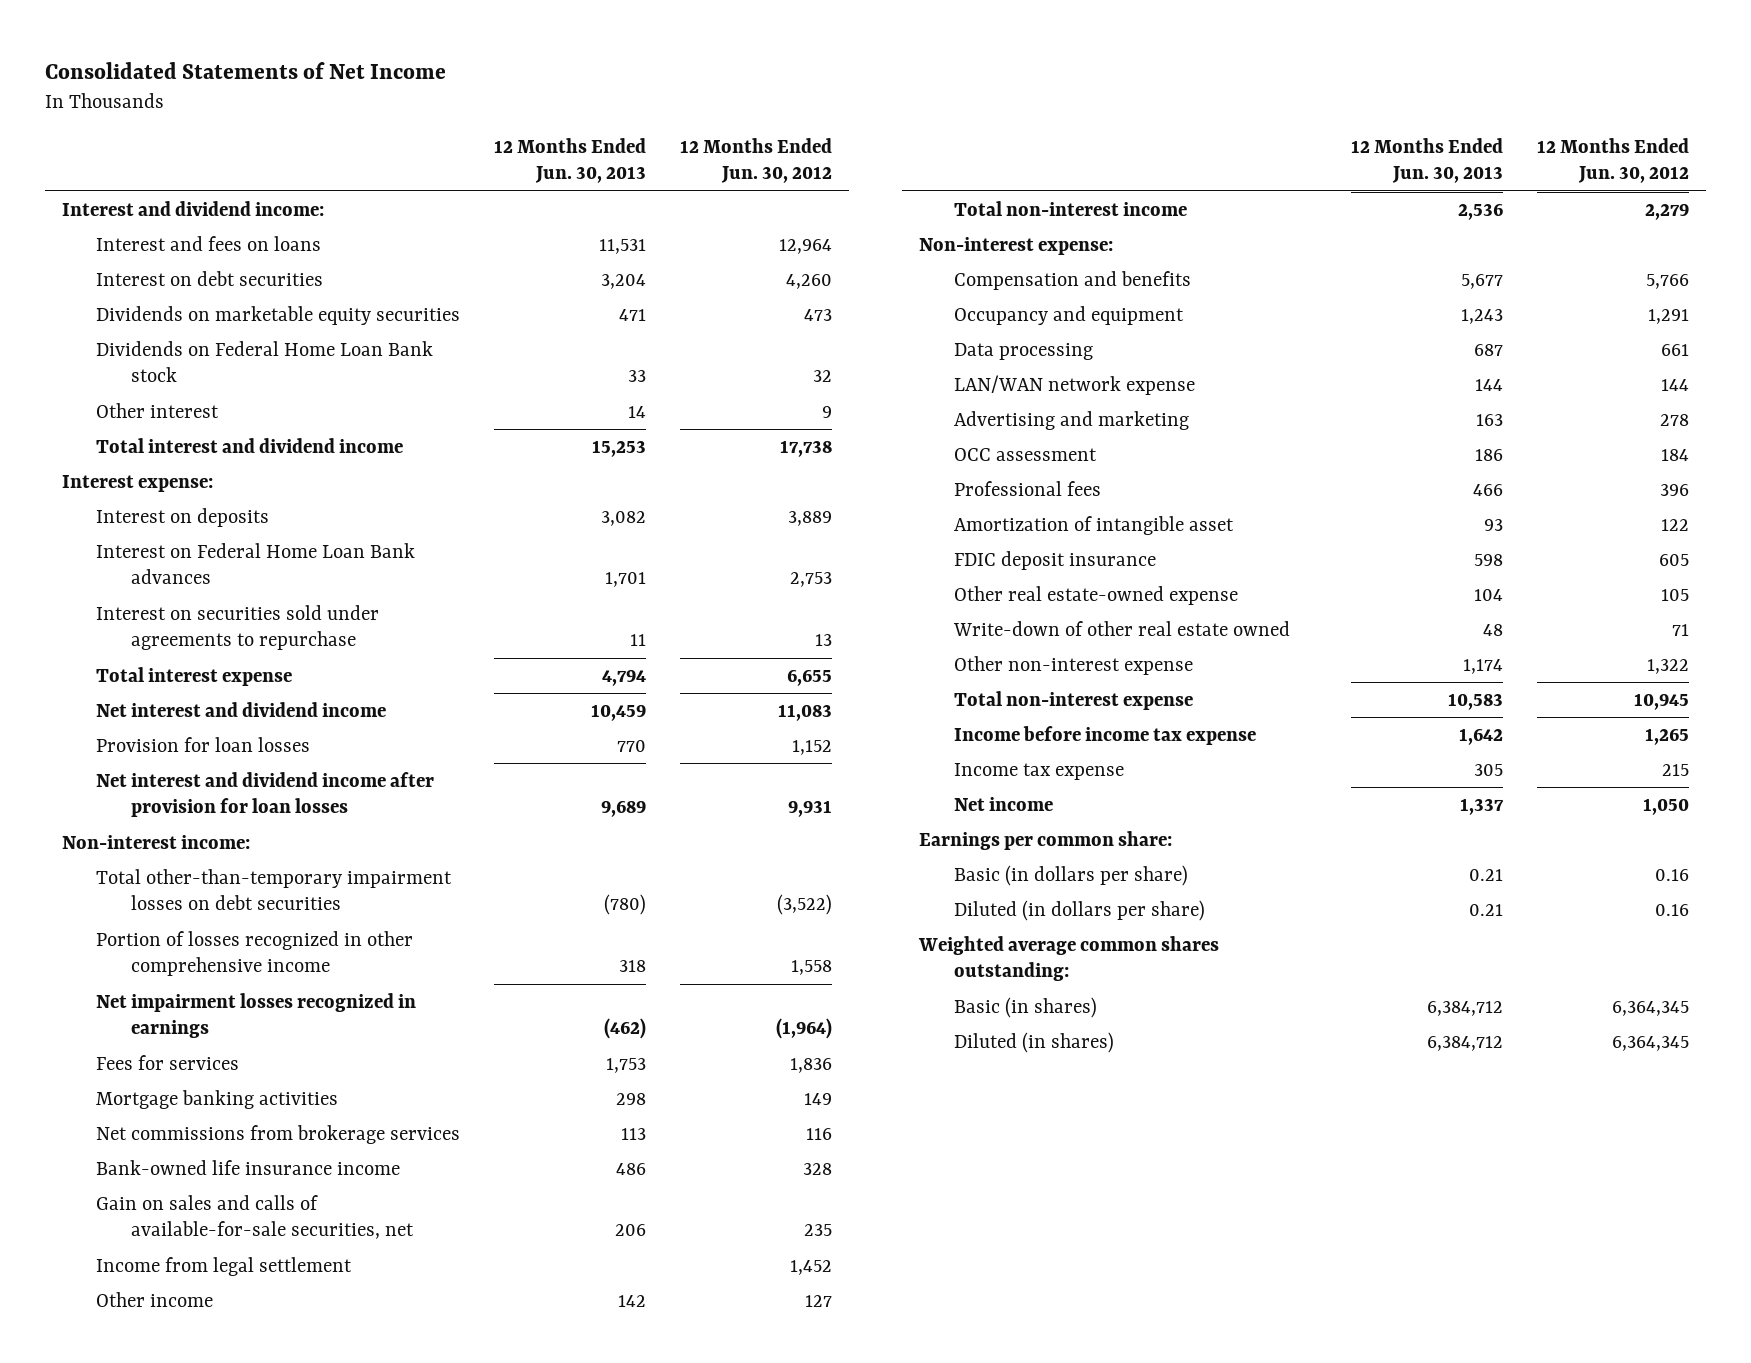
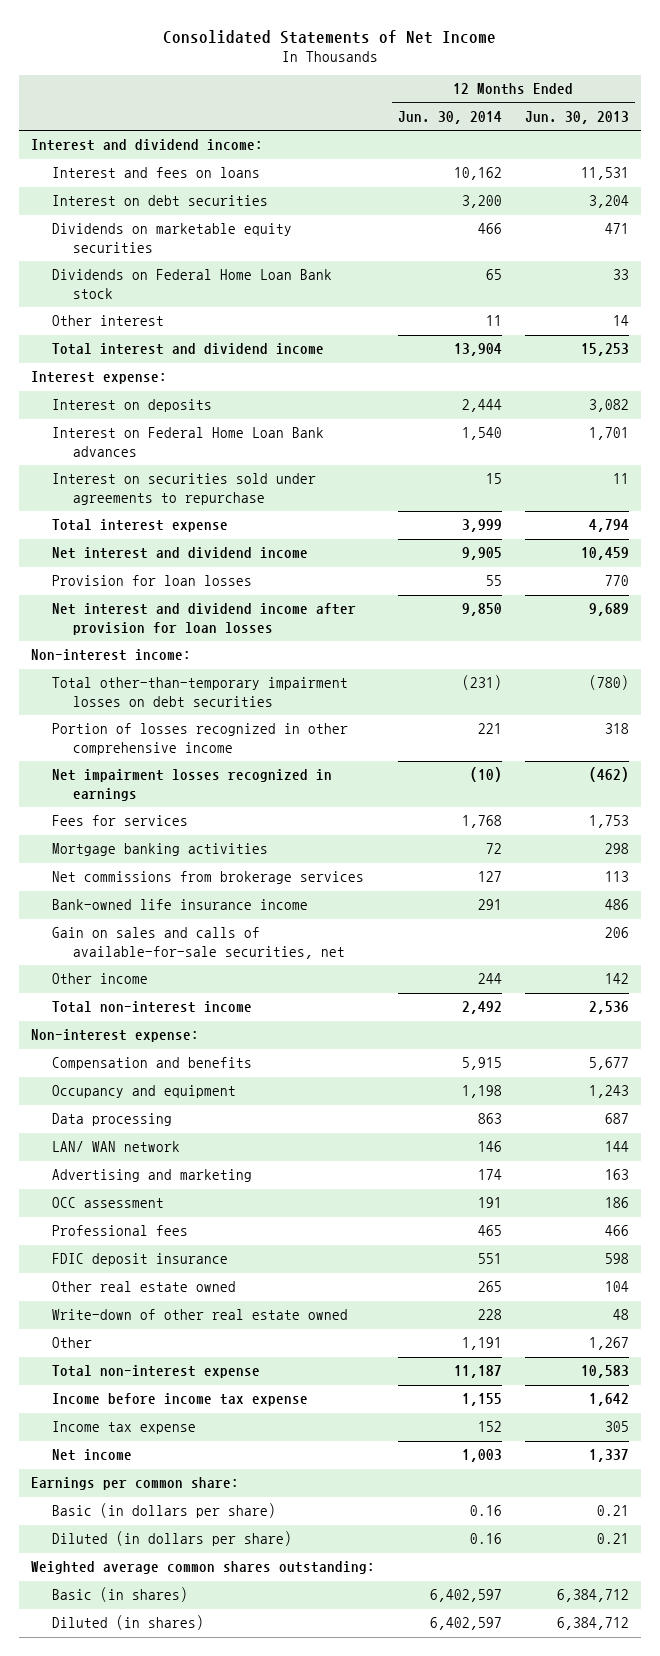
- | 12 Months Ended Jun. 30, 2013 | 12 Months Ended Jun. 30, 2012
+ | 12 Months Ended Jun. 30, 2014 | 12 Months Ended Jun. 30, 2013
- Income from legal settlement | | 1,452
- LAN/WAN network expense | 144 | 144
+ LAN/ WAN network | 146 | 144
- Amortization of intangible asset | 93 | 122
- Other real estate-owned expense | 104 | 105
+ Other real estate owned | 265 | 104
- Other non-interest expense | 1,174 | 1,322
+ Other | 1,191 | 1,267

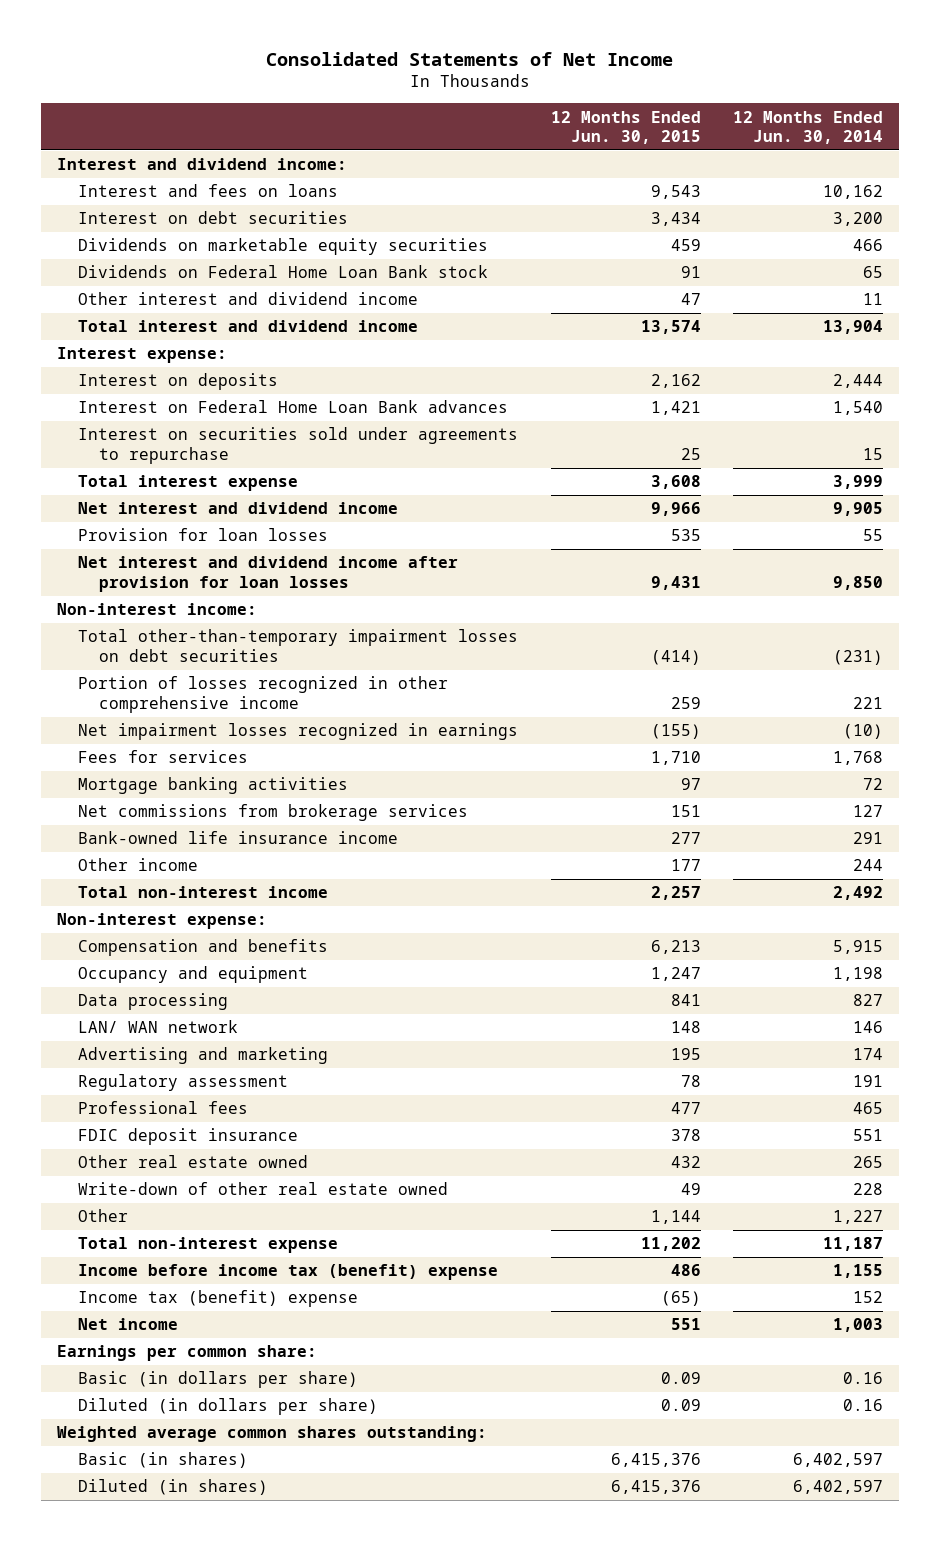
- | 12 Months Ended Jun. 30, 2014 | 12 Months Ended Jun. 30, 2013
+ | 12 Months Ended Jun. 30, 2015 | 12 Months Ended Jun. 30, 2014
- Other interest | 11 | 14
+ Other interest and dividend income | 47 | 11
- Gain on sales and calls of available-for-sale securities, net | | 206
- Data processing | 863 | 687
+ Data processing | 841 | 827
- OCC assessment | 191 | 186
+ Regulatory assessment | 78 | 191
- Other | 1,191 | 1,267
+ Other | 1,144 | 1,227
- Income before income tax expense | 1,155 | 1,642
- Income tax expense | 152 | 305
+ Income before income tax (benefit) expense | 486 | 1,155
+ Income tax (benefit) expense | (65) | 152

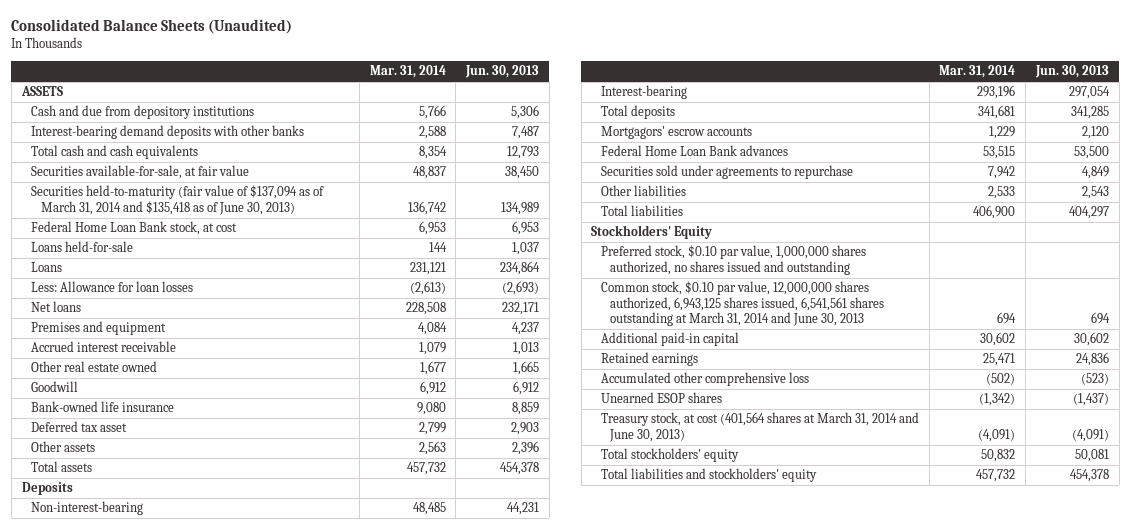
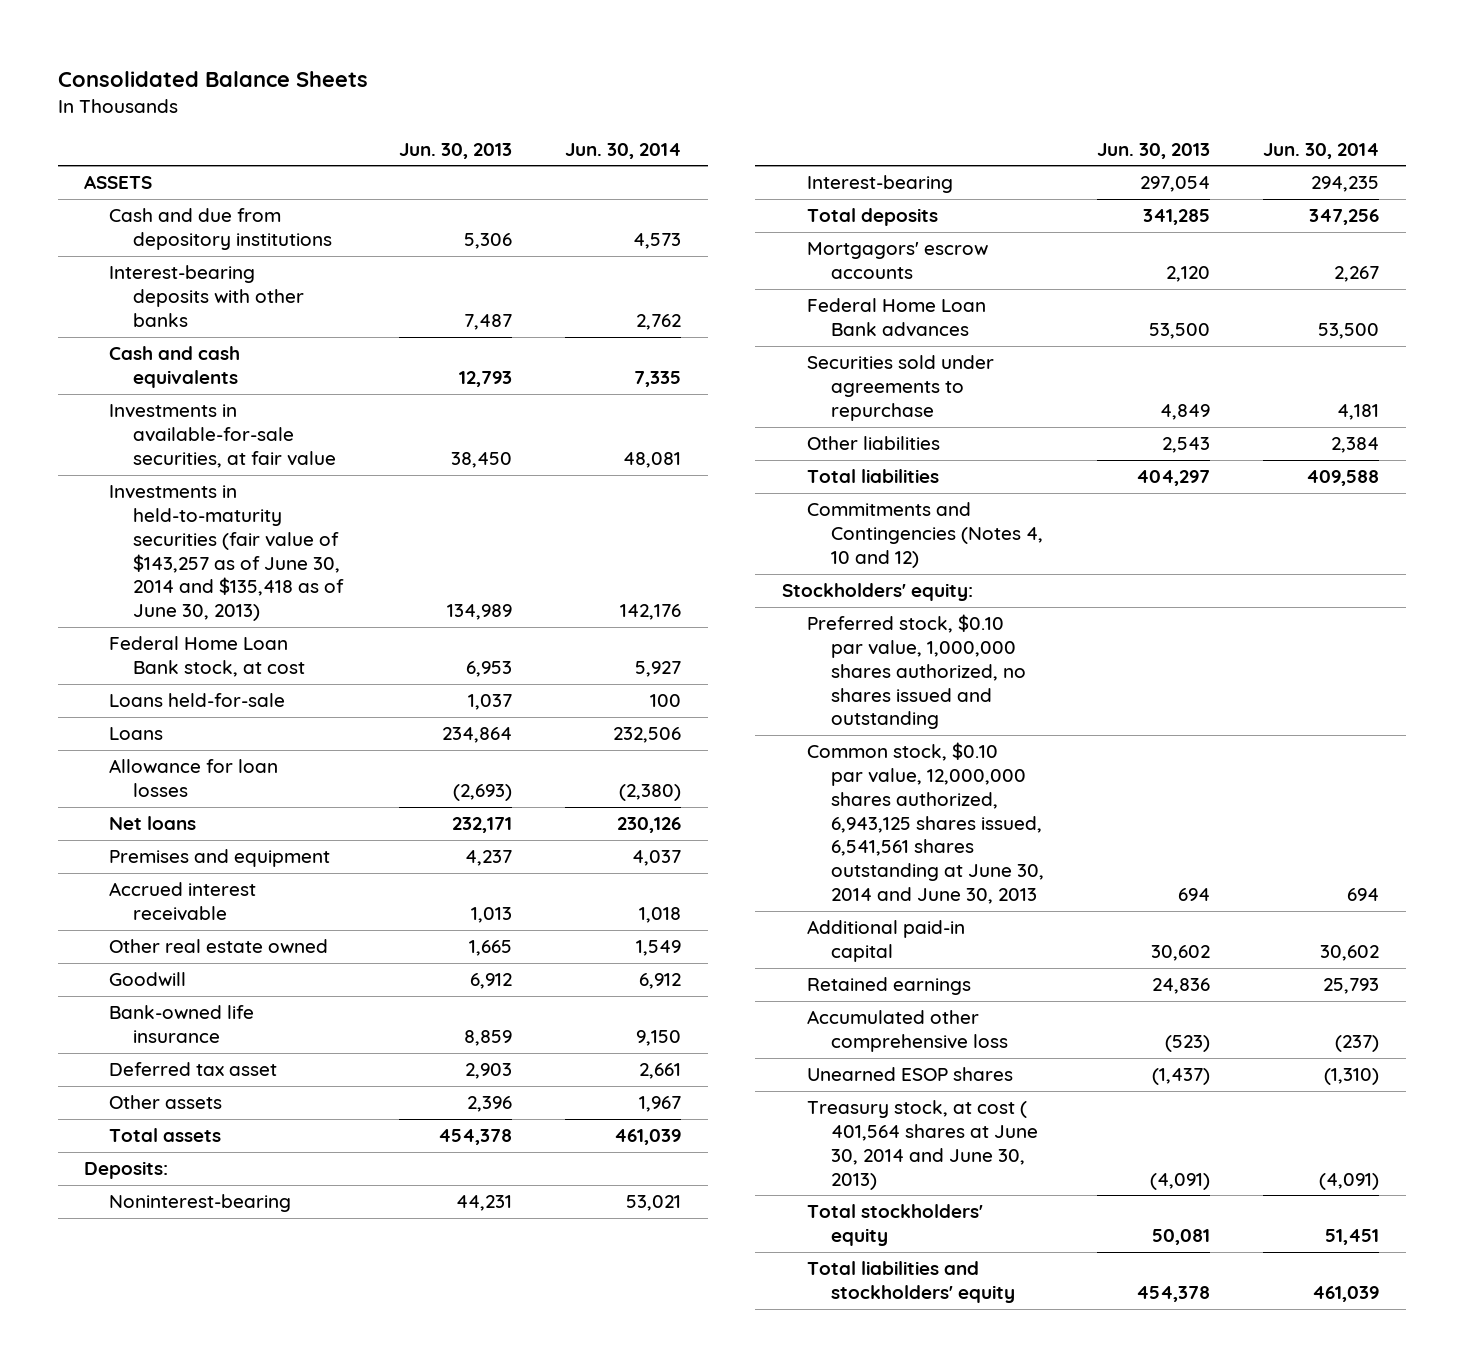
- Consolidated Balance Sheets (Unaudited)
+ Consolidated Balance Sheets
- | Mar. 31, 2014 | Jun. 30, 2013
+ | Jun. 30, 2013 | Jun. 30, 2014
- Interest-bearing demand deposits with other banks | 2,588 | 7,487
- Total cash and cash equivalents | 8,354 | 12,793
- Securities available-for-sale, at fair value | 48,837 | 38,450
- Securities held-to-maturity (fair value of $137,094 as of March 31, 2014 and $135,418 as of June 30, 2013) | 136,742 | 134,989
+ Interest-bearing deposits with other banks | 7,487 | 2,762
+ Cash and cash equivalents | 12,793 | 7,335
+ Investments in available-for-sale securities, at fair value | 38,450 | 48,081
+ Investments in held-to-maturity securities (fair value of $143,257 as of June 30, 2014 and $135,418 as of June 30, 2013) | 134,989 | 142,176
- Less: Allowance for loan losses | (2,613) | (2,693)
+ Allowance for loan losses | (2,693) | (2,380)
- Deposits
- Non-interest-bearing | 48,485 | 44,231
+ Deposits:
+ Noninterest-bearing | 44,231 | 53,021
- Stockholders' Equity
+ Commitments and Contingencies (Notes 4, 10 and 12)
+ Stockholders' equity:
- Common stock, $0.10 par value, 12,000,000 shares authorized, 6,943,125 shares issued, 6,541,561 shares outstanding at March 31, 2014 and June 30, 2013 | 694 | 694
+ Common stock, $0.10 par value, 12,000,000 shares authorized, 6,943,125 shares issued, 6,541,561 shares outstanding at June 30, 2014 and June 30, 2013 | 694 | 694
- Treasury stock, at cost (401,564 shares at March 31, 2014 and June 30, 2013) | (4,091) | (4,091)
+ Treasury stock, at cost ( 401,564 shares at June 30, 2014 and June 30, 2013) | (4,091) | (4,091)

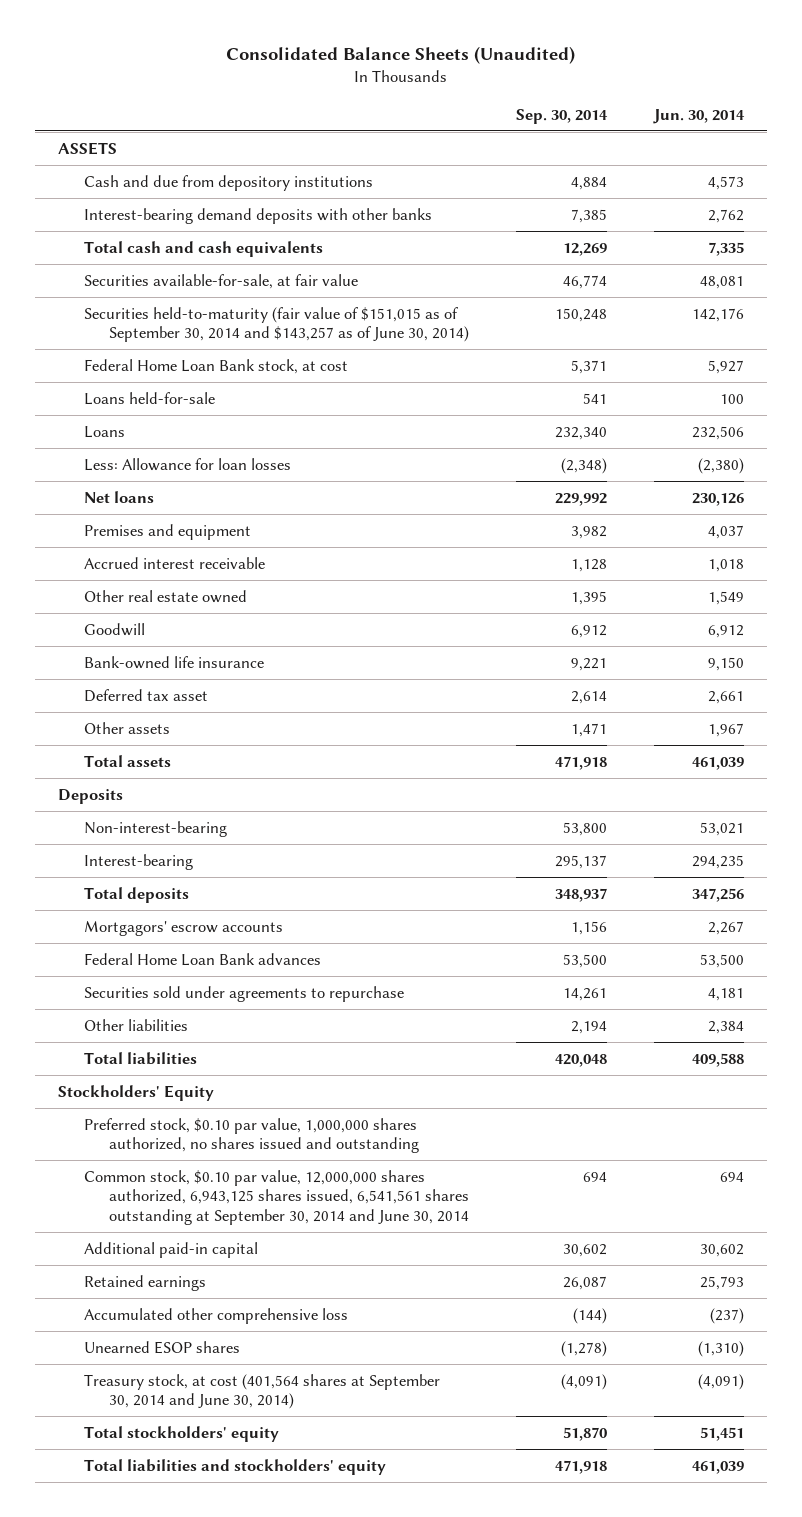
- Consolidated Balance Sheets
+ Consolidated Balance Sheets (Unaudited)
- | Jun. 30, 2013 | Jun. 30, 2014
+ | Sep. 30, 2014 | Jun. 30, 2014
- Interest-bearing deposits with other banks | 7,487 | 2,762
- Cash and cash equivalents | 12,793 | 7,335
- Investments in available-for-sale securities, at fair value | 38,450 | 48,081
- Investments in held-to-maturity securities (fair value of $143,257 as of June 30, 2014 and $135,418 as of June 30, 2013) | 134,989 | 142,176
+ Interest-bearing demand deposits with other banks | 7,385 | 2,762
+ Total cash and cash equivalents | 12,269 | 7,335
+ Securities available-for-sale, at fair value | 46,774 | 48,081
+ Securities held-to-maturity (fair value of $151,015 as of September 30, 2014 and $143,257 as of June 30, 2014) | 150,248 | 142,176
- Allowance for loan losses | (2,693) | (2,380)
+ Less: Allowance for loan losses | (2,348) | (2,380)
- Deposits:
- Noninterest-bearing | 44,231 | 53,021
+ Deposits
+ Non-interest-bearing | 53,800 | 53,021
- Commitments and Contingencies (Notes 4, 10 and 12)
- Stockholders' equity:
+ Stockholders' Equity
- Common stock, $0.10 par value, 12,000,000 shares authorized, 6,943,125 shares issued, 6,541,561 shares outstanding at June 30, 2014 and June 30, 2013 | 694 | 694
+ Common stock, $0.10 par value, 12,000,000 shares authorized, 6,943,125 shares issued, 6,541,561 shares outstanding at September 30, 2014 and June 30, 2014 | 694 | 694
- Treasury stock, at cost ( 401,564 shares at June 30, 2014 and June 30, 2013) | (4,091) | (4,091)
+ Treasury stock, at cost (401,564 shares at September 30, 2014 and June 30, 2014) | (4,091) | (4,091)

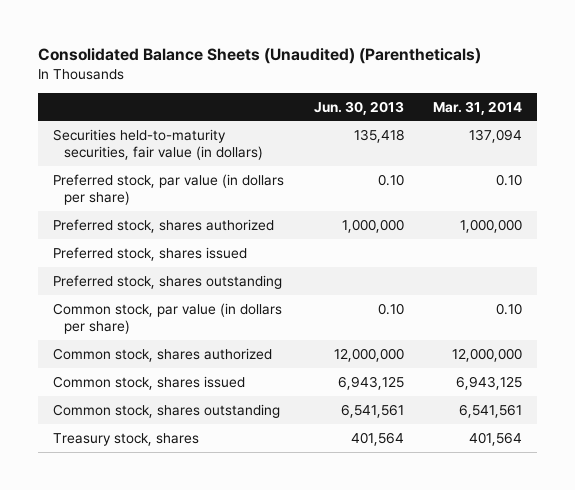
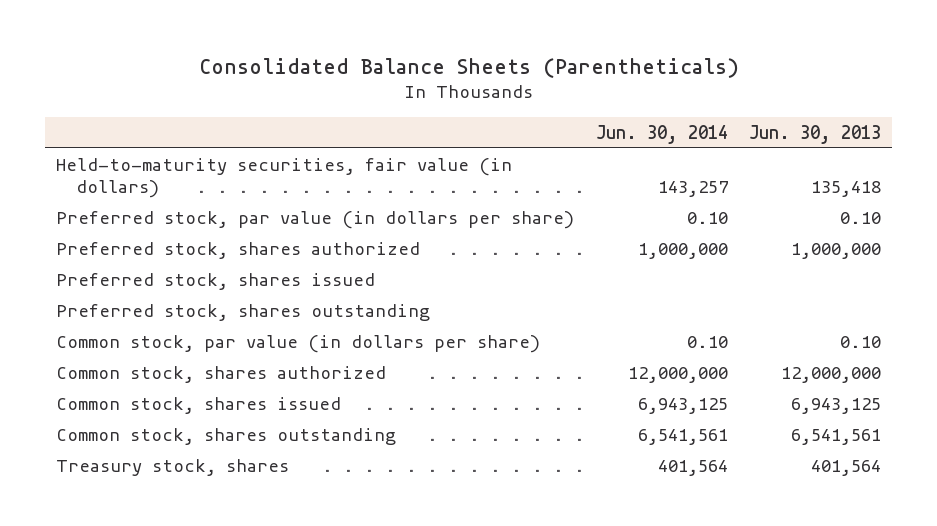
- Consolidated Balance Sheets (Unaudited) (Parentheticals)
+ Consolidated Balance Sheets (Parentheticals)
- | Jun. 30, 2013 | Mar. 31, 2014
+ | Jun. 30, 2014 | Jun. 30, 2013
- Securities held-to-maturity securities, fair value (in dollars) | 135,418 | 137,094
+ Held-to-maturity securities, fair value (in dollars) | 143,257 | 135,418

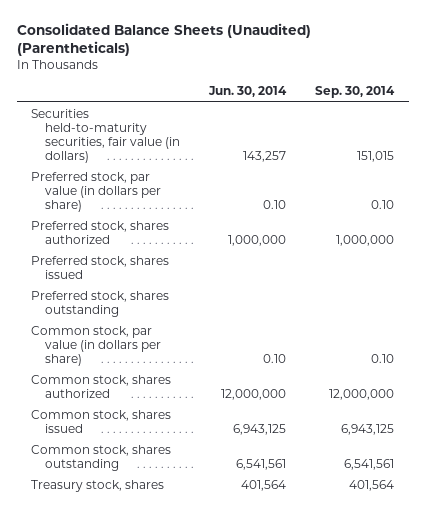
- Consolidated Balance Sheets (Parentheticals)
+ Consolidated Balance Sheets (Unaudited) (Parentheticals)
- | Jun. 30, 2014 | Jun. 30, 2013
+ | Jun. 30, 2014 | Sep. 30, 2014
- Held-to-maturity securities, fair value (in dollars) | 143,257 | 135,418
+ Securities held-to-maturity securities, fair value (in dollars) | 143,257 | 151,015

